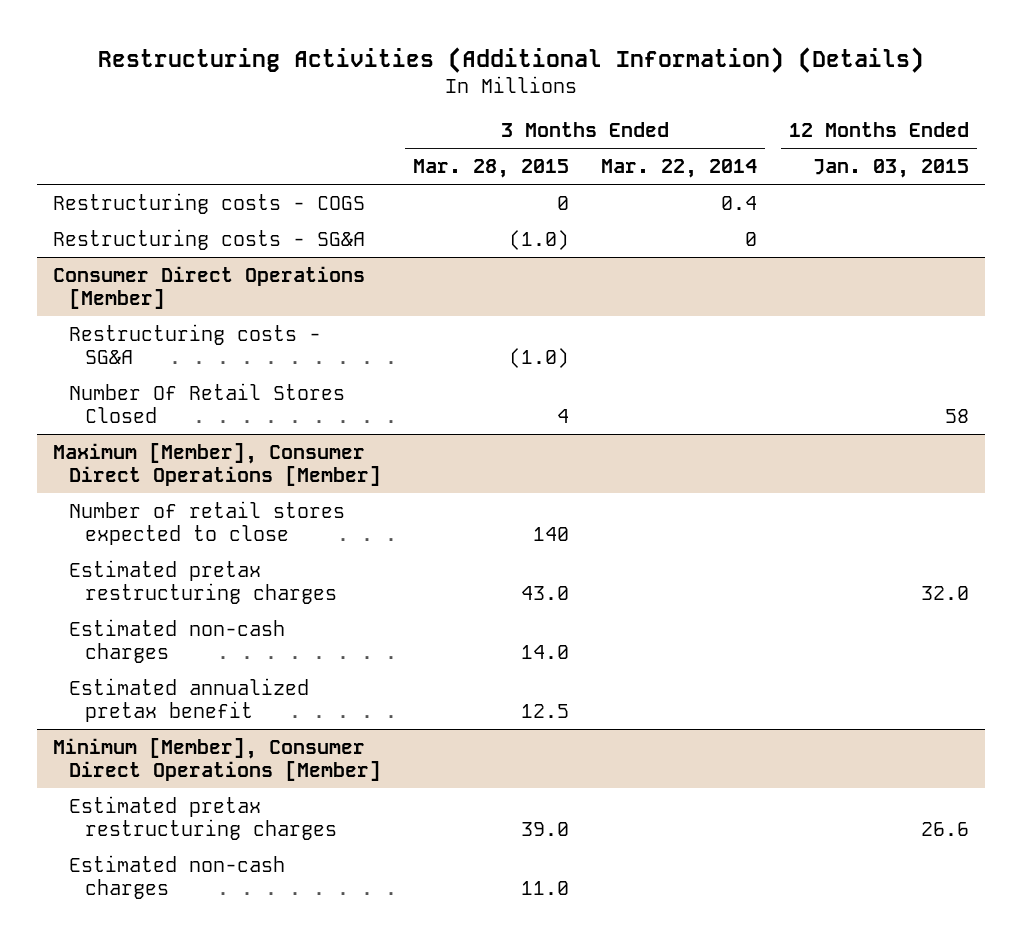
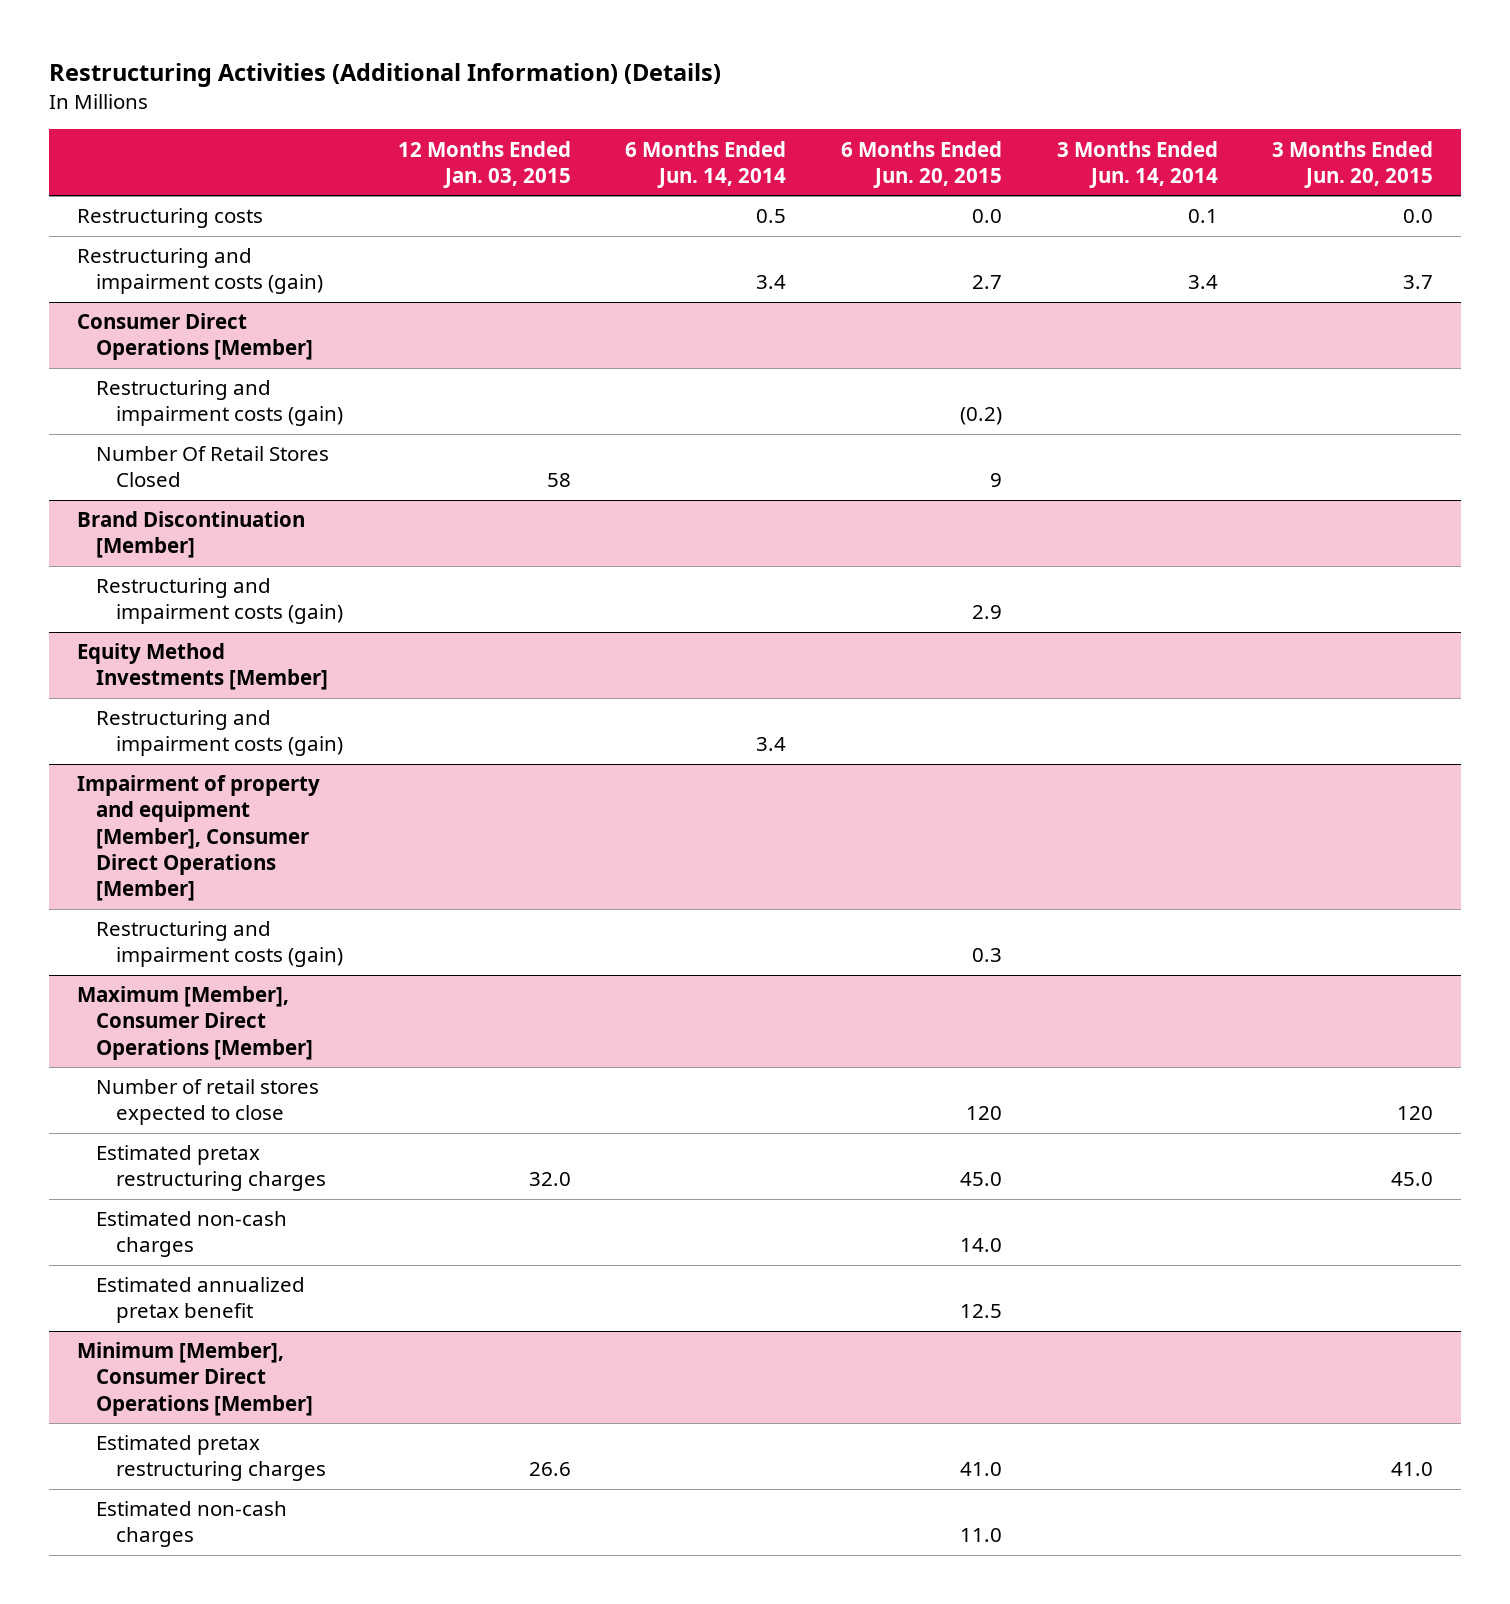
- | 3 Months Ended Mar. 28, 2015 | 3 Months Ended Mar. 22, 2014 | 12 Months Ended Jan. 03, 2015
+ | 12 Months Ended Jan. 03, 2015 | 6 Months Ended Jun. 14, 2014 | 6 Months Ended Jun. 20, 2015 | 3 Months Ended Jun. 14, 2014 | 3 Months Ended Jun. 20, 2015
- Restructuring costs - COGS | 0 | 0.4 |
- Restructuring costs - SG&A | (1.0) | 0 |
+ Restructuring costs | | 0.5 | 0.0 | 0.1 | 0.0
+ Restructuring and impairment costs (gain) | | 3.4 | 2.7 | 3.4 | 3.7
@ Consumer Direct Operations [Member]
- Restructuring costs - SG&A | (1.0) | |
+ Restructuring and impairment costs (gain) | | | (0.2) | |
+ Brand Discontinuation [Member]
+ Restructuring and impairment costs (gain) | | | 2.9 | |
+ Equity Method Investments [Member]
+ Restructuring and impairment costs (gain) | | 3.4 | | |
+ Impairment of property and equipment [Member], Consumer Direct Operations [Member]
+ Restructuring and impairment costs (gain) | | | 0.3 | |

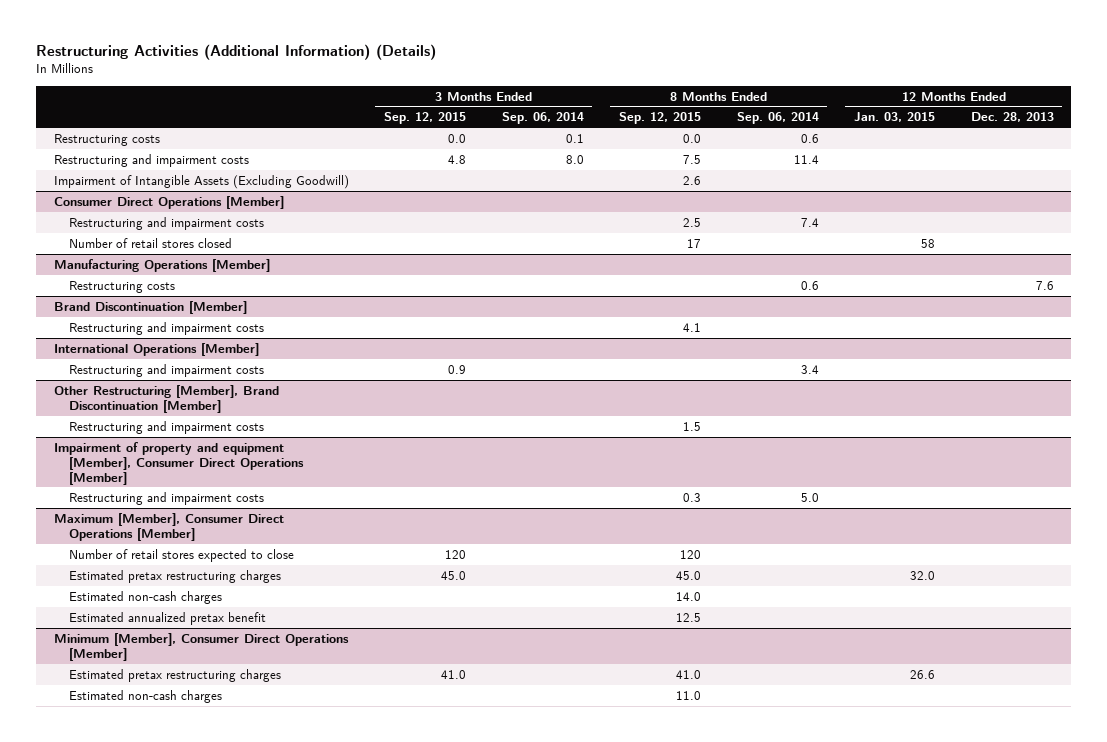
- | 12 Months Ended Jan. 03, 2015 | 6 Months Ended Jun. 14, 2014 | 6 Months Ended Jun. 20, 2015 | 3 Months Ended Jun. 14, 2014 | 3 Months Ended Jun. 20, 2015
+ | 3 Months Ended Sep. 12, 2015 | 3 Months Ended Sep. 06, 2014 | 8 Months Ended Sep. 12, 2015 | 8 Months Ended Sep. 06, 2014 | 12 Months Ended Jan. 03, 2015 | 12 Months Ended Dec. 28, 2013
- Restructuring and impairment costs (gain) | | 3.4 | 2.7 | 3.4 | 3.7
+ Restructuring and impairment costs | 4.8 | 8.0 | 7.5 | 11.4 | |
+ Impairment of Intangible Assets (Excluding Goodwill) | | | 2.6 | | |
@ Consumer Direct Operations [Member]
- Restructuring and impairment costs (gain) | | | (0.2) | |
- Number Of Retail Stores Closed | 58 | | 9 | |
+ Restructuring and impairment costs | | | 2.5 | 7.4 | |
+ Number of retail stores closed | | | 17 | | 58 |
+ Manufacturing Operations [Member]
+ Restructuring costs | | | | 0.6 | | 7.6
@ Brand Discontinuation [Member]
- Restructuring and impairment costs (gain) | | | 2.9 | |
- Equity Method Investments [Member]
- Restructuring and impairment costs (gain) | | 3.4 | | |
@ Brand Discontinuation [Member]
+ Restructuring and impairment costs | | | 4.1 | | |
+ International Operations [Member]
+ Restructuring and impairment costs | 0.9 | | | 3.4 | |
+ Other Restructuring [Member], Brand Discontinuation [Member]
+ Restructuring and impairment costs | | | 1.5 | | |
@ Impairment of property and equipment [Member], Consumer Direct Operations [Member]
- Restructuring and impairment costs (gain) | | | 0.3 | |
+ Restructuring and impairment costs | | | 0.3 | 5.0 | |

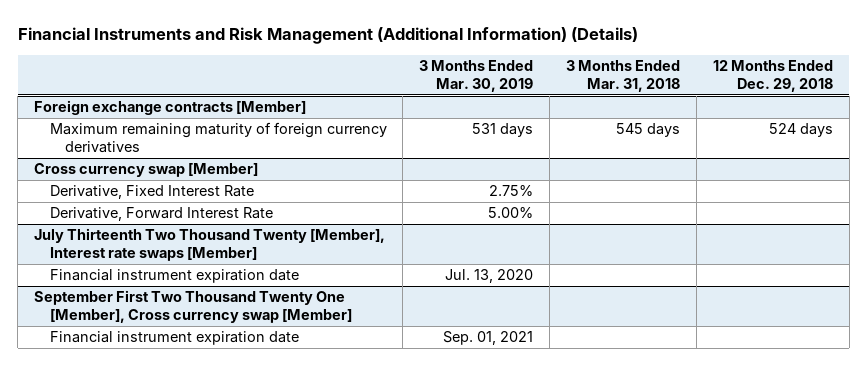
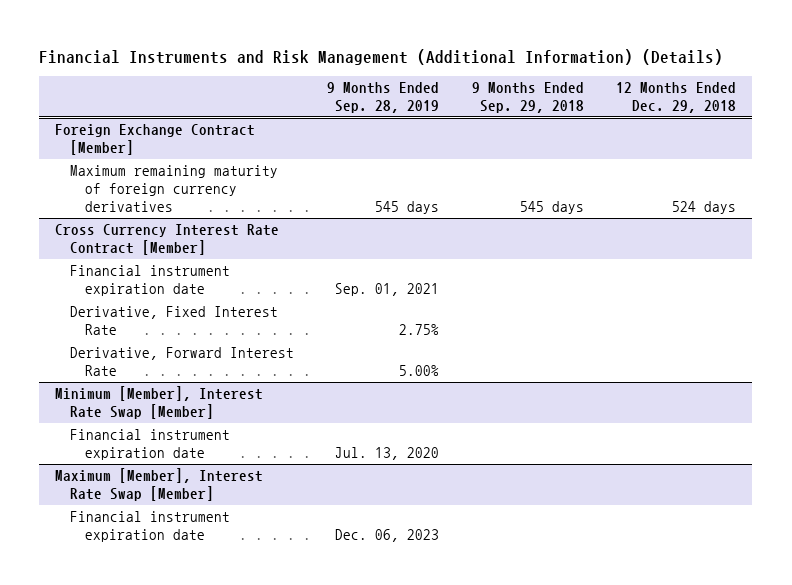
- | 3 Months Ended Mar. 30, 2019 | 3 Months Ended Mar. 31, 2018 | 12 Months Ended Dec. 29, 2018
+ | 9 Months Ended Sep. 28, 2019 | 9 Months Ended Sep. 29, 2018 | 12 Months Ended Dec. 29, 2018
- Foreign exchange contracts [Member]
+ Foreign Exchange Contract [Member]
- Cross currency swap [Member]
+ Cross Currency Interest Rate Contract [Member]
+ Financial instrument expiration date | Sep. 01, 2021 | |
- July Thirteenth Two Thousand Twenty [Member], Interest rate swaps [Member]
- Financial instrument expiration date | Jul. 13, 2020 | |
- September First Two Thousand Twenty One [Member], Cross currency swap [Member]
- Financial instrument expiration date | Sep. 01, 2021 | |
+ Minimum [Member], Interest Rate Swap [Member]
+ Financial instrument expiration date | Jul. 13, 2020 | |
+ Maximum [Member], Interest Rate Swap [Member]
+ Financial instrument expiration date | Dec. 06, 2023 | |

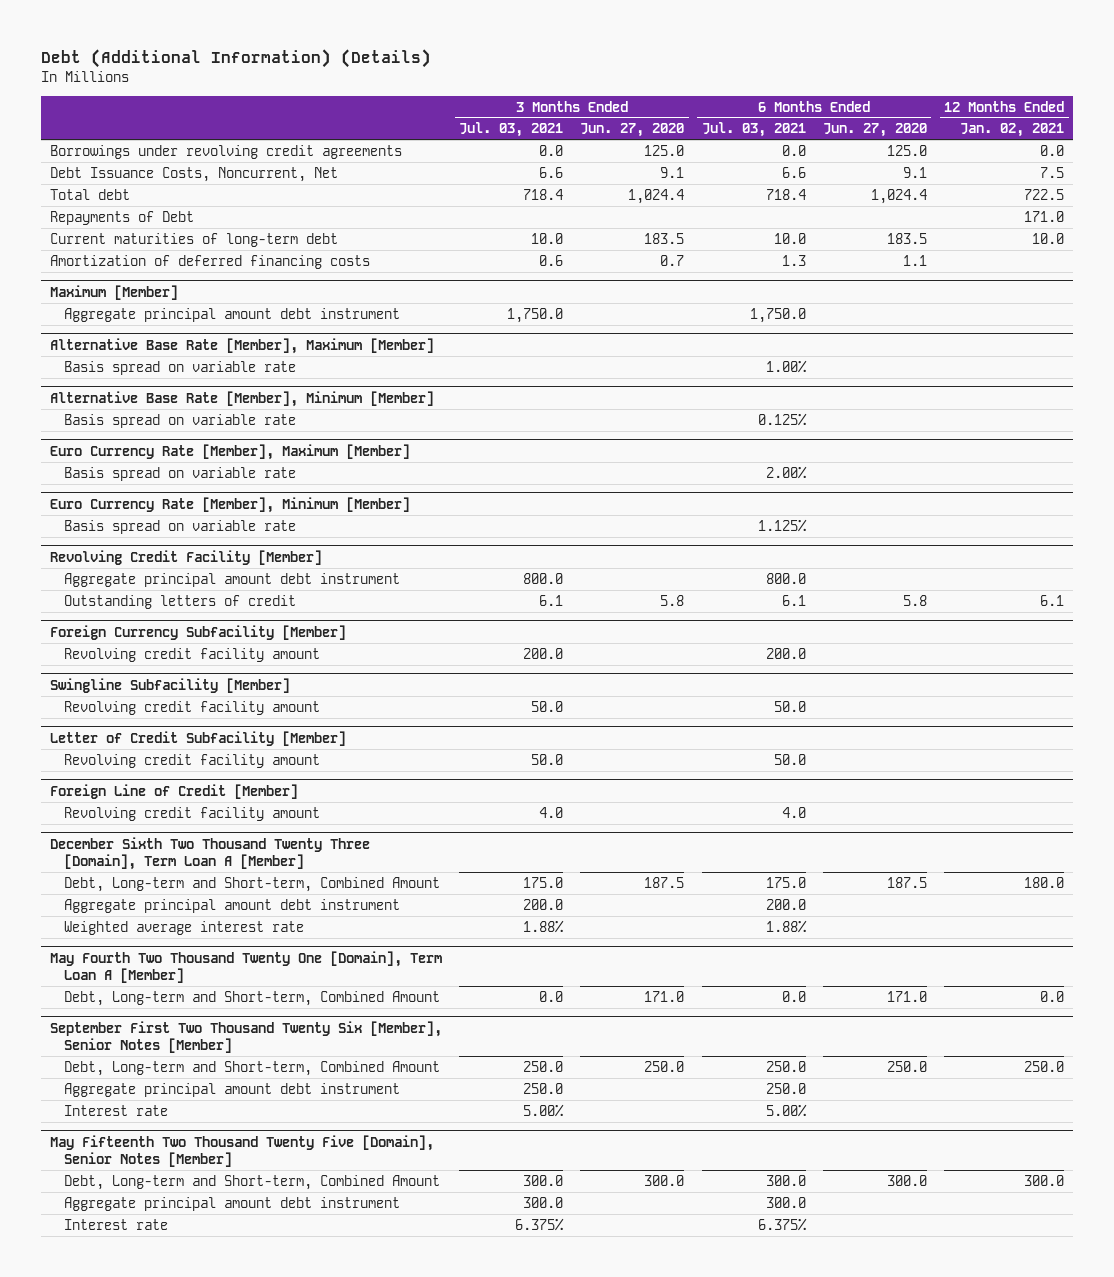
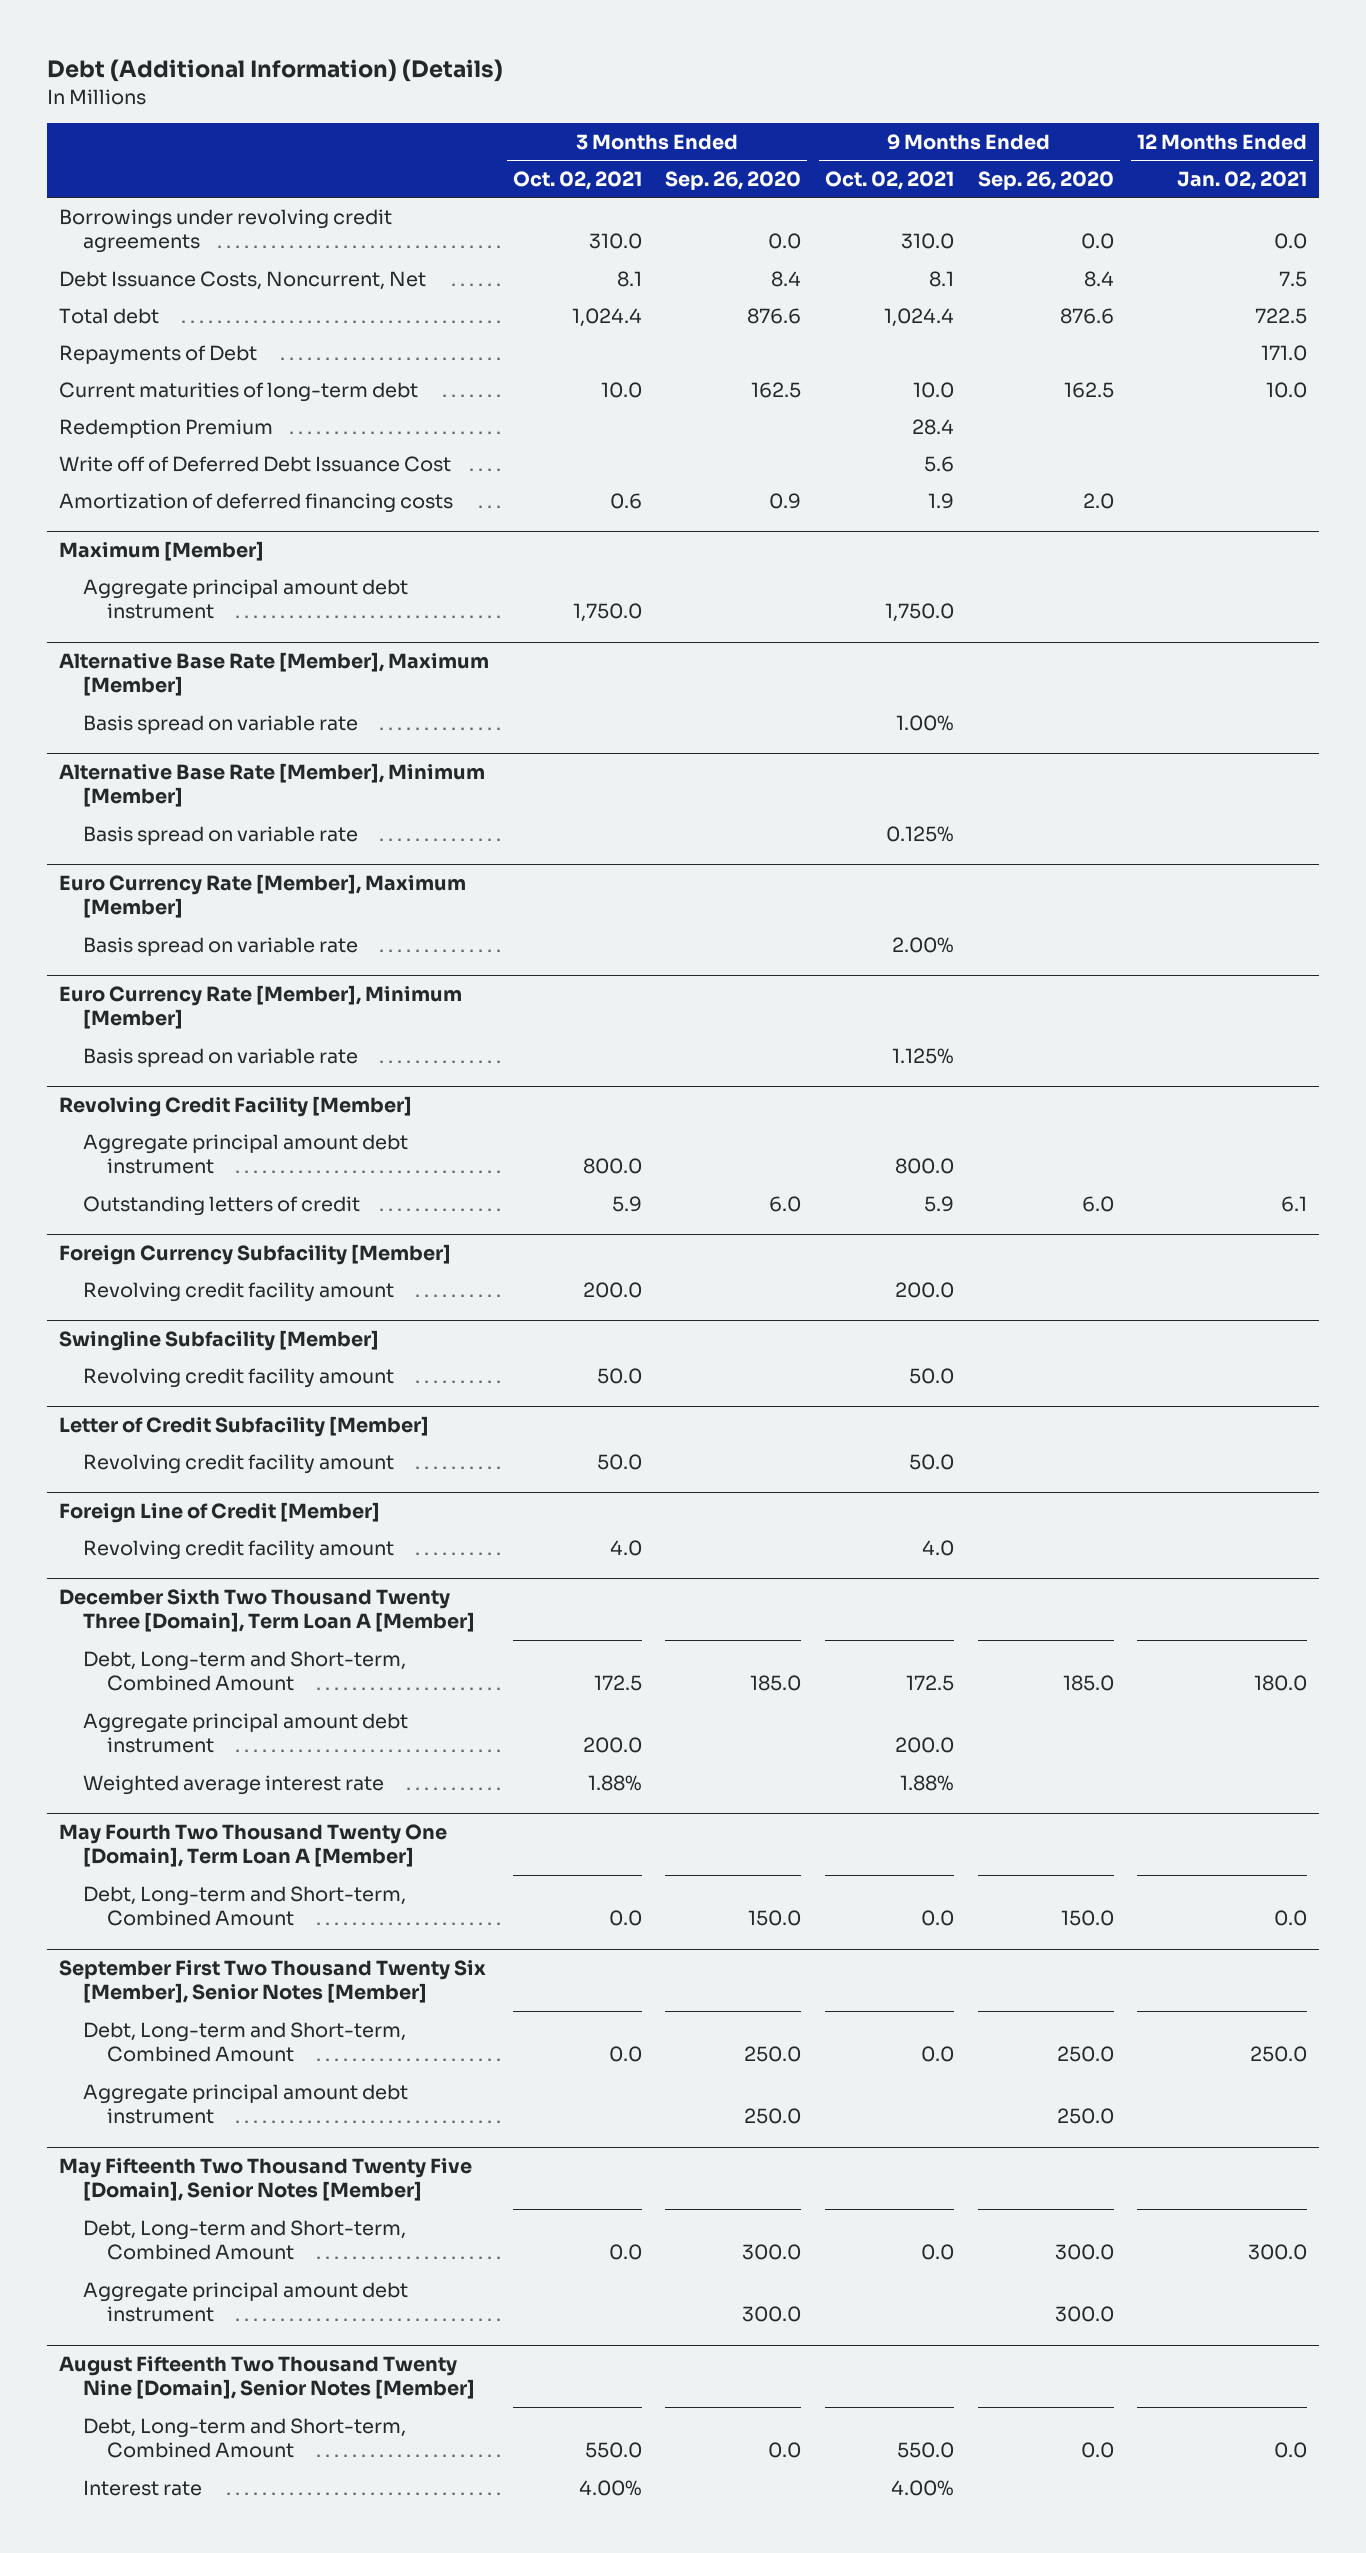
- | 3 Months Ended Jul. 03, 2021 | 3 Months Ended Jun. 27, 2020 | 6 Months Ended Jul. 03, 2021 | 6 Months Ended Jun. 27, 2020 | 12 Months Ended Jan. 02, 2021
+ | 3 Months Ended Oct. 02, 2021 | 3 Months Ended Sep. 26, 2020 | 9 Months Ended Oct. 02, 2021 | 9 Months Ended Sep. 26, 2020 | 12 Months Ended Jan. 02, 2021
+ Redemption Premium | | | 28.4 | |
+ Write off of Deferred Debt Issuance Cost | | | 5.6 | |
@ September First Two Thousand Twenty Six [Member], Senior Notes [Member]
- Interest rate | 5.00% | | 5.00% | |
@ May Fifteenth Two Thousand Twenty Five [Domain], Senior Notes [Member]
- Interest rate | 6.375% | | 6.375% | |
+ August Fifteenth Two Thousand Twenty Nine [Domain], Senior Notes [Member]
+ Debt, Long-term and Short-term, Combined Amount | 550.0 | 0.0 | 550.0 | 0.0 | 0.0
+ Interest rate | 4.00% | | 4.00% | |

